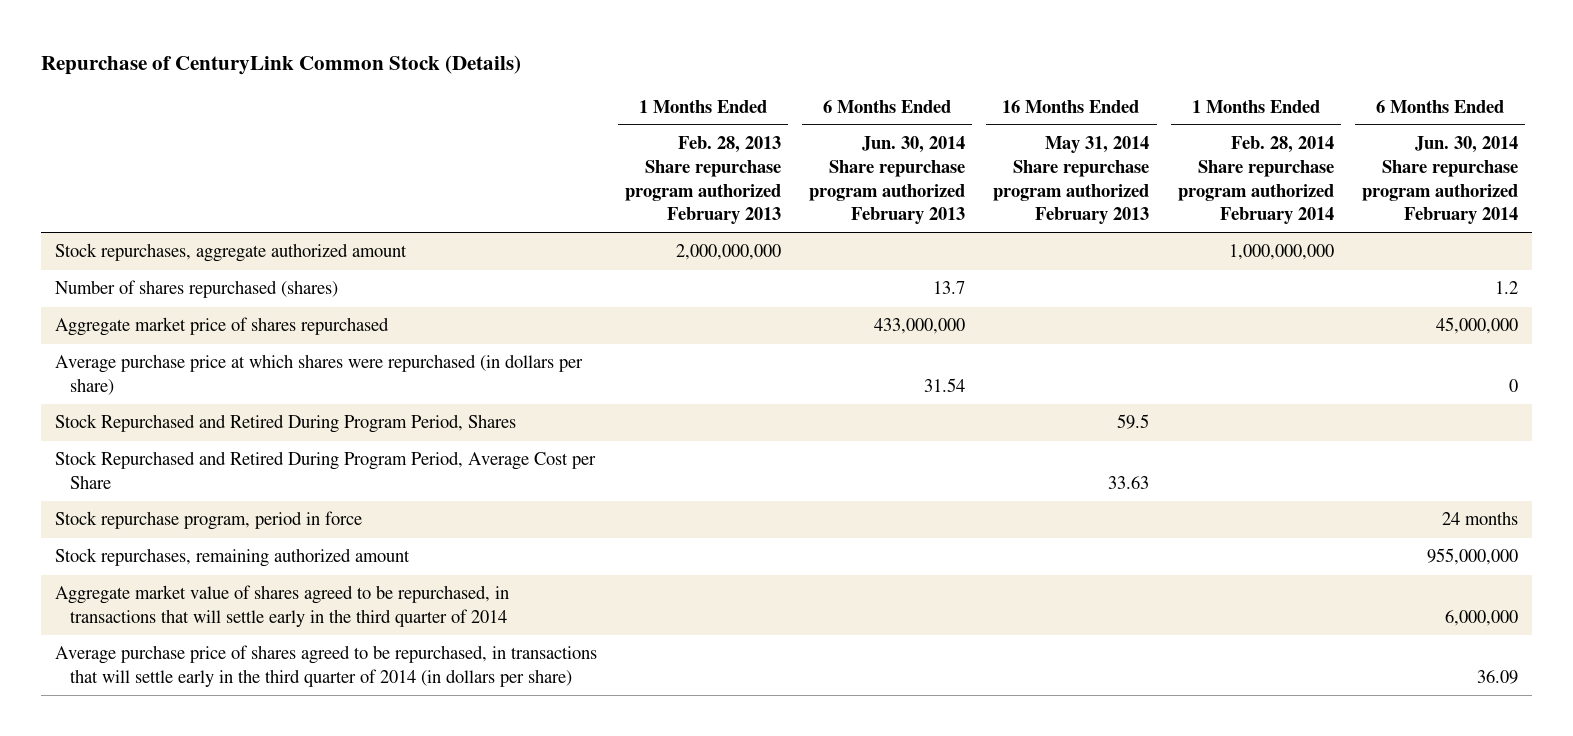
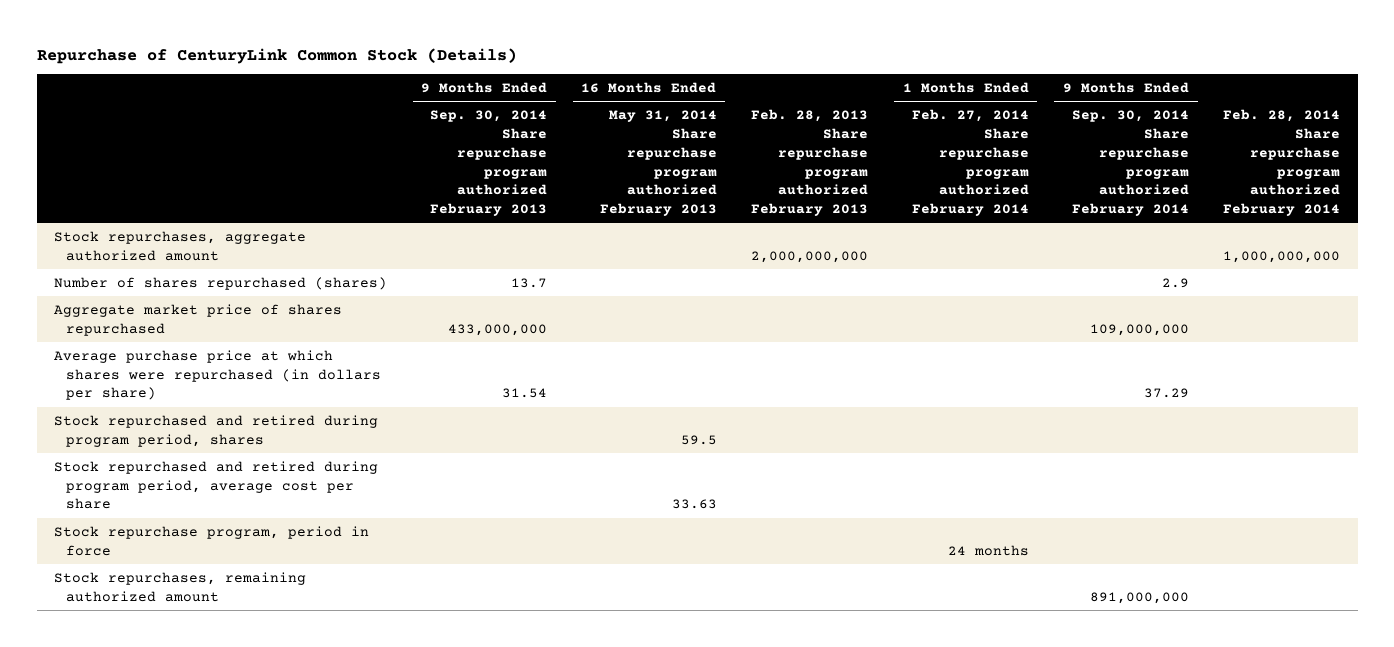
- | 1 Months Ended Feb. 28, 2013 Share repurchase program authorized February 2013 | 6 Months Ended Jun. 30, 2014 Share repurchase program authorized February 2013 | 16 Months Ended May 31, 2014 Share repurchase program authorized February 2013 | 1 Months Ended Feb. 28, 2014 Share repurchase program authorized February 2014 | 6 Months Ended Jun. 30, 2014 Share repurchase program authorized February 2014
+ | 9 Months Ended Sep. 30, 2014 Share repurchase program authorized February 2013 | 16 Months Ended May 31, 2014 Share repurchase program authorized February 2013 | Feb. 28, 2013 Share repurchase program authorized February 2013 | 1 Months Ended Feb. 27, 2014 Share repurchase program authorized February 2014 | 9 Months Ended Sep. 30, 2014 Share repurchase program authorized February 2014 | Feb. 28, 2014 Share repurchase program authorized February 2014
- Stock Repurchased and Retired During Program Period, Shares | | | 59.5 | |
- Stock Repurchased and Retired During Program Period, Average Cost per Share | | | 33.63 | |
+ Stock repurchased and retired during program period, shares | | 59.5 | | | |
+ Stock repurchased and retired during program period, average cost per share | | 33.63 | | | |
- Aggregate market value of shares agreed to be repurchased, in transactions that will settle early in the third quarter of 2014 | | | | | 6,000,000
- Average purchase price of shares agreed to be repurchased, in transactions that will settle early in the third quarter of 2014 (in dollars per share) | | | | | 36.09

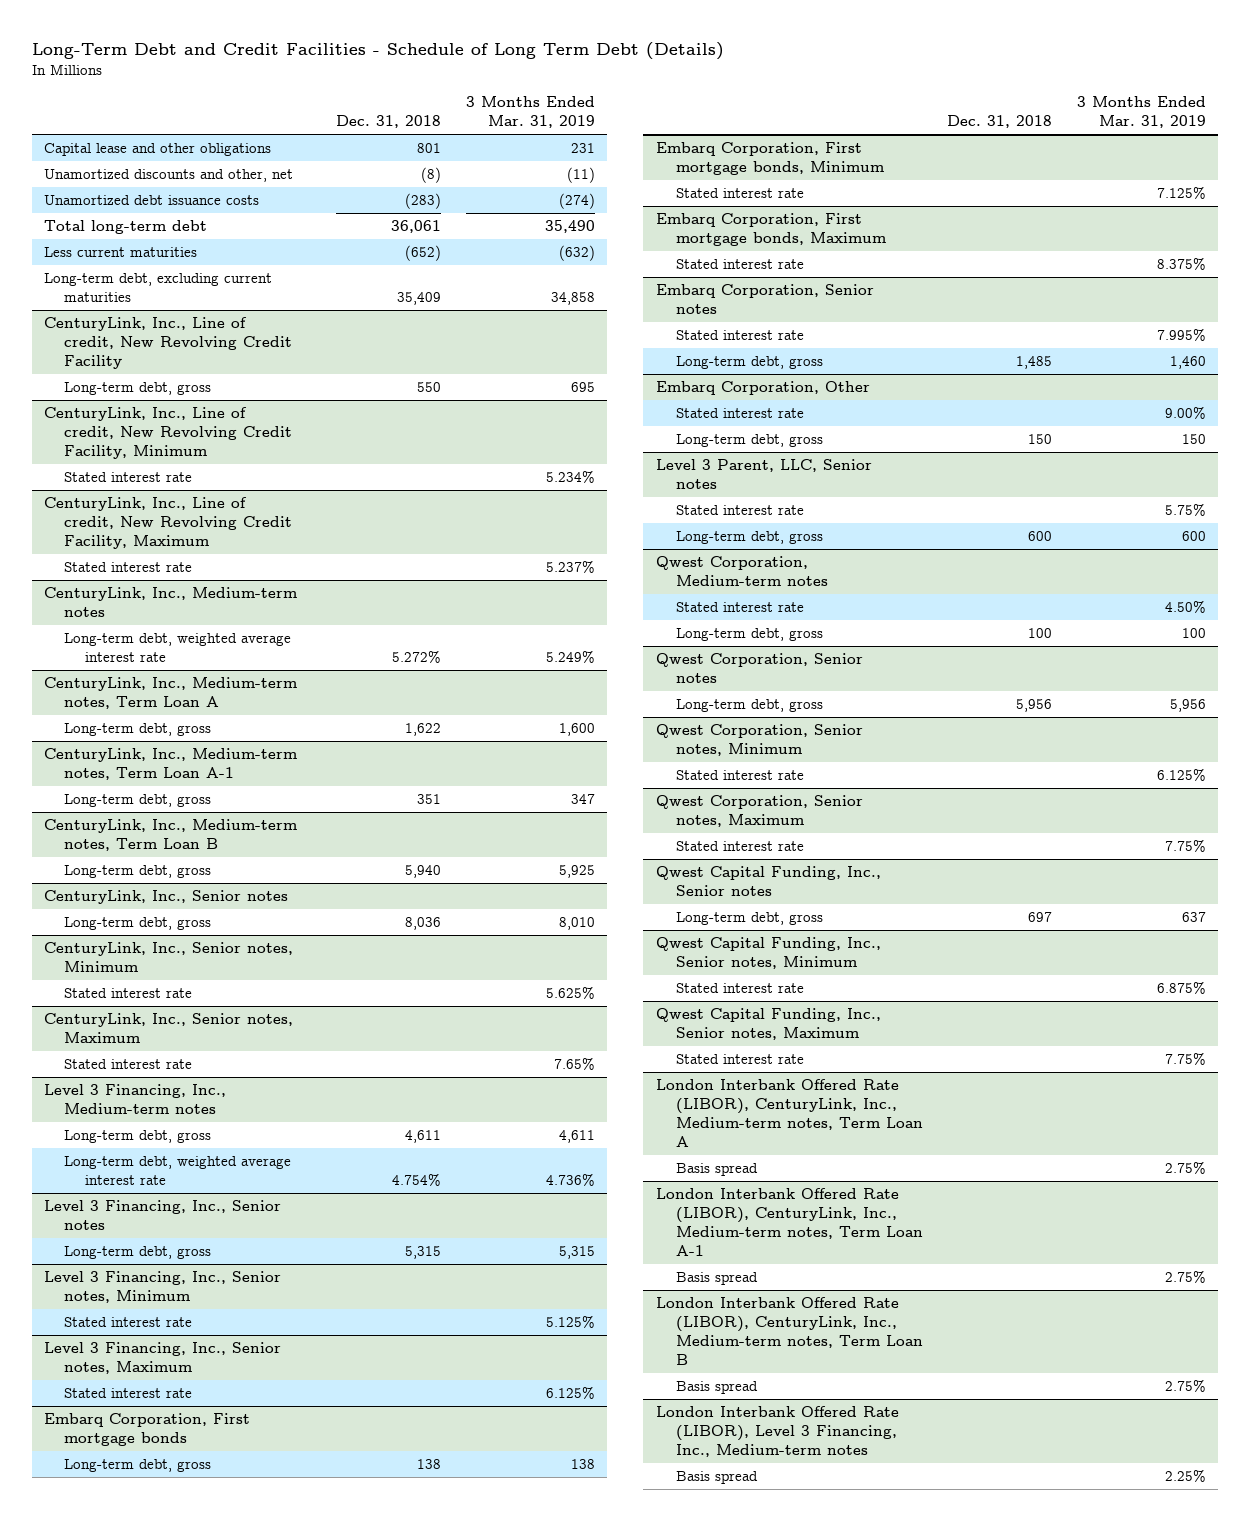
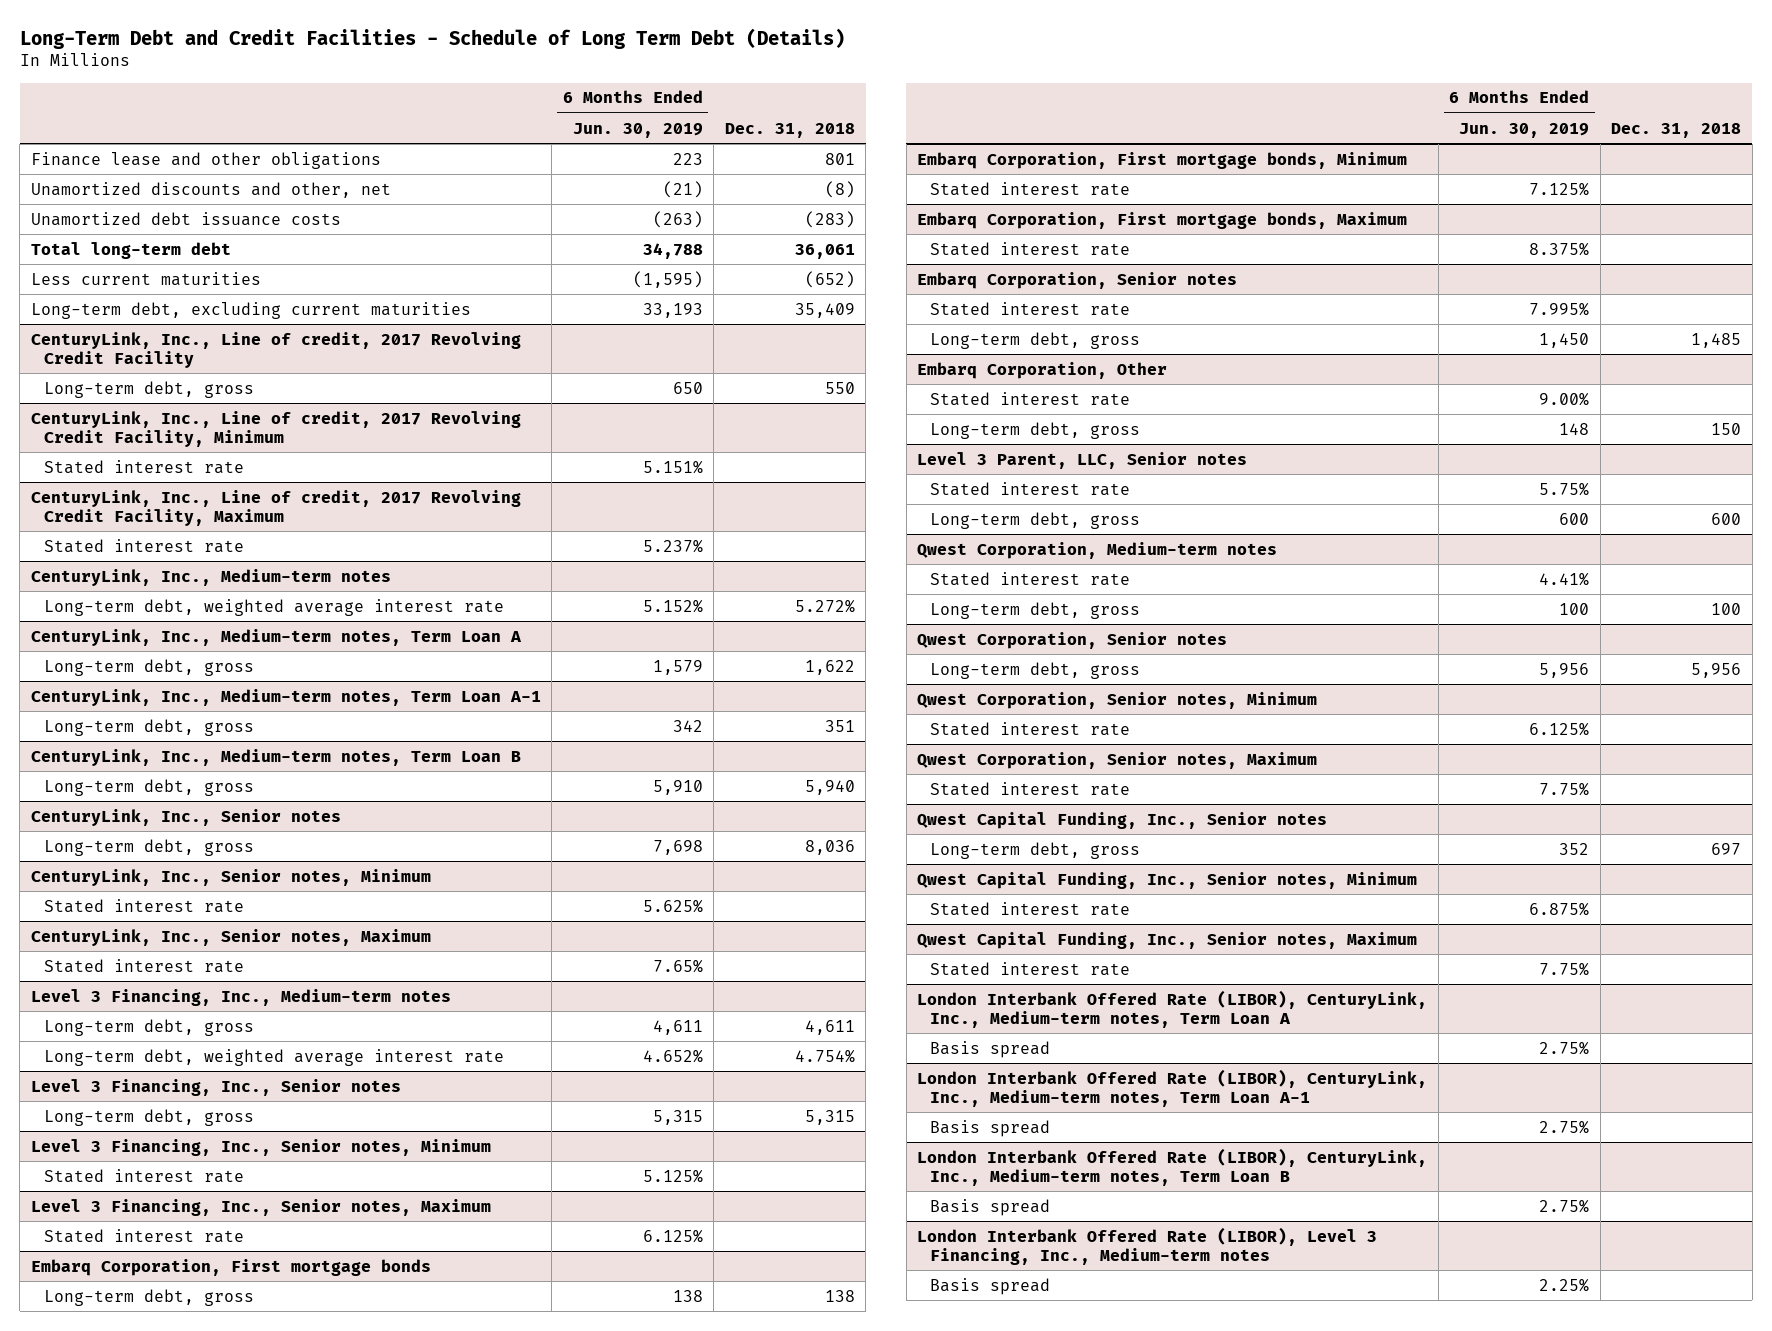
- | Dec. 31, 2018 | 3 Months Ended Mar. 31, 2019
+ | 6 Months Ended Jun. 30, 2019 | Dec. 31, 2018
- Capital lease and other obligations | 801 | 231
+ Finance lease and other obligations | 223 | 801
- CenturyLink, Inc., Line of credit, New Revolving Credit Facility
+ CenturyLink, Inc., Line of credit, 2017 Revolving Credit Facility
- CenturyLink, Inc., Line of credit, New Revolving Credit Facility, Minimum
+ CenturyLink, Inc., Line of credit, 2017 Revolving Credit Facility, Minimum
- CenturyLink, Inc., Line of credit, New Revolving Credit Facility, Maximum
+ CenturyLink, Inc., Line of credit, 2017 Revolving Credit Facility, Maximum

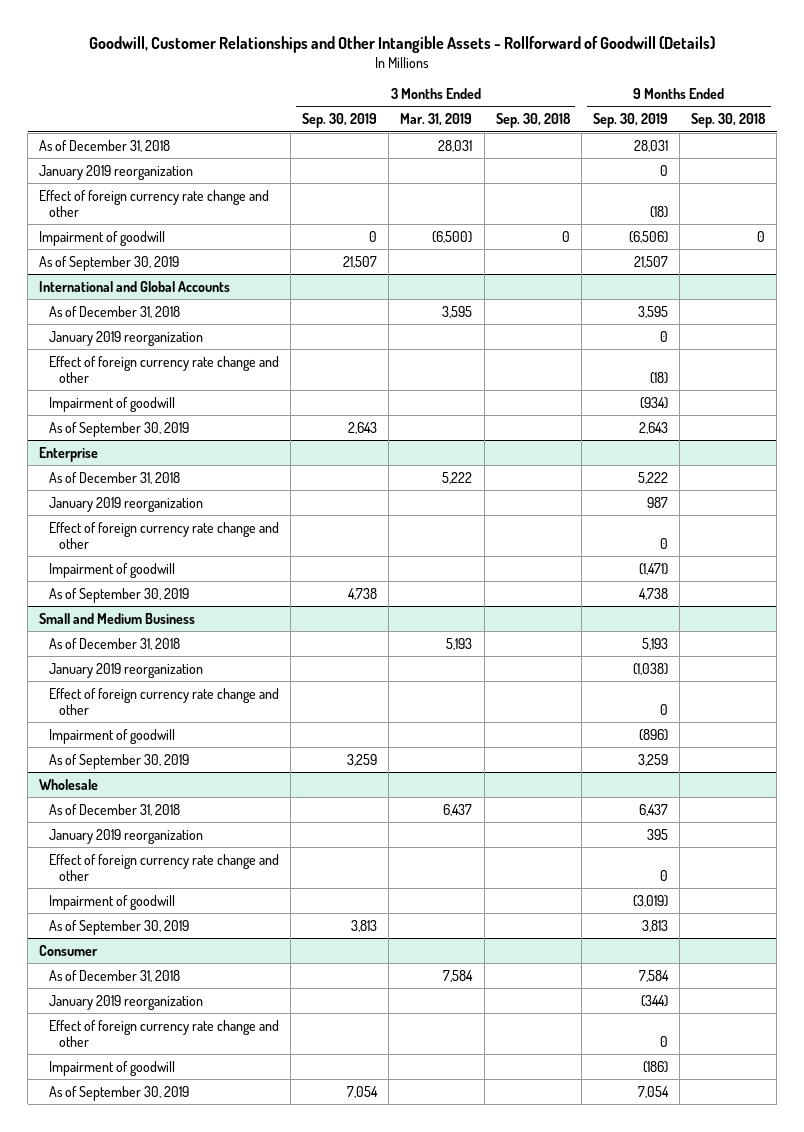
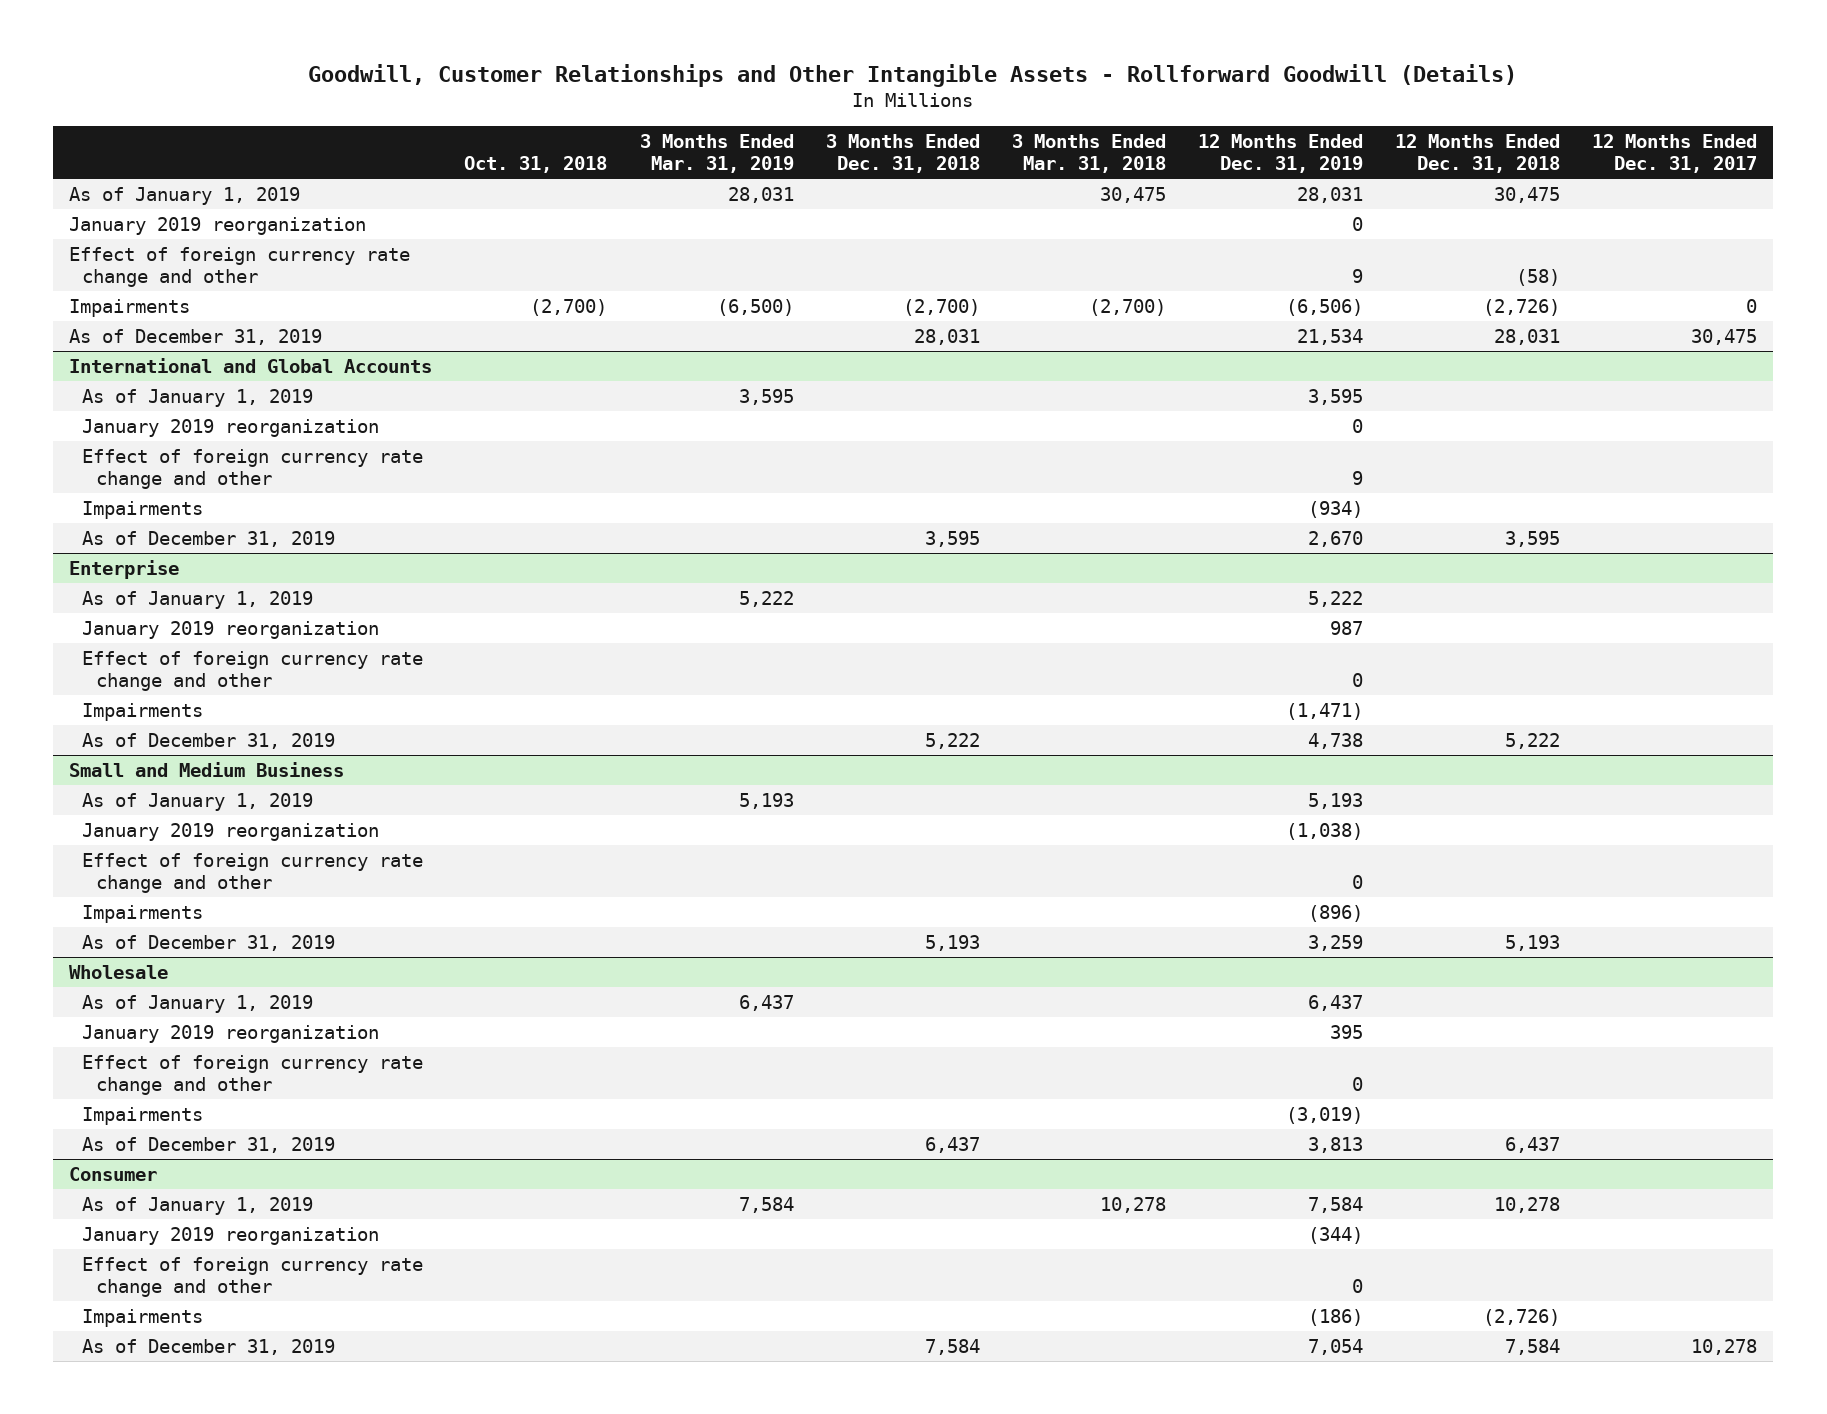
- Goodwill, Customer Relationships and Other Intangible Assets - Rollforward of Goodwill (Details)
+ Goodwill, Customer Relationships and Other Intangible Assets - Rollforward Goodwill (Details)
- | 3 Months Ended Sep. 30, 2019 | 3 Months Ended Mar. 31, 2019 | 3 Months Ended Sep. 30, 2018 | 9 Months Ended Sep. 30, 2019 | 9 Months Ended Sep. 30, 2018
+ | Oct. 31, 2018 | 3 Months Ended Mar. 31, 2019 | 3 Months Ended Dec. 31, 2018 | 3 Months Ended Mar. 31, 2018 | 12 Months Ended Dec. 31, 2019 | 12 Months Ended Dec. 31, 2018 | 12 Months Ended Dec. 31, 2017
- As of December 31, 2018 | | 28,031 | | 28,031 |
+ As of January 1, 2019 | | 28,031 | | 30,475 | 28,031 | 30,475 |
- Impairment of goodwill | 0 | (6,500) | 0 | (6,506) | 0
- As of September 30, 2019 | 21,507 | | | 21,507 |
+ Impairments | (2,700) | (6,500) | (2,700) | (2,700) | (6,506) | (2,726) | 0
+ As of December 31, 2019 | | | 28,031 | | 21,534 | 28,031 | 30,475
@ International and Global Accounts
- As of December 31, 2018 | | 3,595 | | 3,595 |
+ As of January 1, 2019 | | 3,595 | | | 3,595 | |
- Impairment of goodwill | | | | (934) |
- As of September 30, 2019 | 2,643 | | | 2,643 |
+ Impairments | | | | | (934) | |
+ As of December 31, 2019 | | | 3,595 | | 2,670 | 3,595 |
@ Enterprise
- As of December 31, 2018 | | 5,222 | | 5,222 |
+ As of January 1, 2019 | | 5,222 | | | 5,222 | |
- Impairment of goodwill | | | | (1,471) |
- As of September 30, 2019 | 4,738 | | | 4,738 |
+ Impairments | | | | | (1,471) | |
+ As of December 31, 2019 | | | 5,222 | | 4,738 | 5,222 |
@ Small and Medium Business
- As of December 31, 2018 | | 5,193 | | 5,193 |
+ As of January 1, 2019 | | 5,193 | | | 5,193 | |
- Impairment of goodwill | | | | (896) |
- As of September 30, 2019 | 3,259 | | | 3,259 |
+ Impairments | | | | | (896) | |
+ As of December 31, 2019 | | | 5,193 | | 3,259 | 5,193 |
@ Wholesale
- As of December 31, 2018 | | 6,437 | | 6,437 |
+ As of January 1, 2019 | | 6,437 | | | 6,437 | |
- Impairment of goodwill | | | | (3,019) |
- As of September 30, 2019 | 3,813 | | | 3,813 |
+ Impairments | | | | | (3,019) | |
+ As of December 31, 2019 | | | 6,437 | | 3,813 | 6,437 |
@ Consumer
- As of December 31, 2018 | | 7,584 | | 7,584 |
+ As of January 1, 2019 | | 7,584 | | 10,278 | 7,584 | 10,278 |
- Impairment of goodwill | | | | (186) |
- As of September 30, 2019 | 7,054 | | | 7,054 |
+ Impairments | | | | | (186) | (2,726) |
+ As of December 31, 2019 | | | 7,584 | | 7,054 | 7,584 | 10,278

